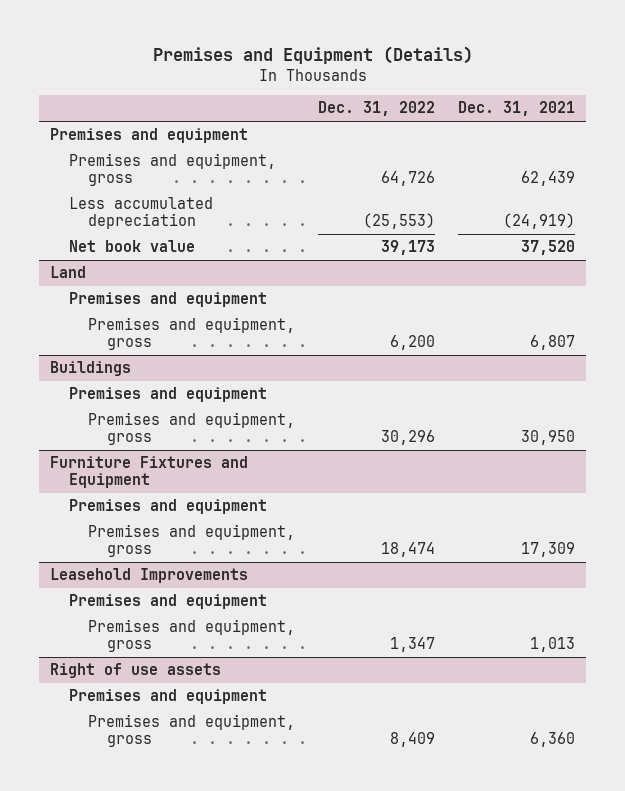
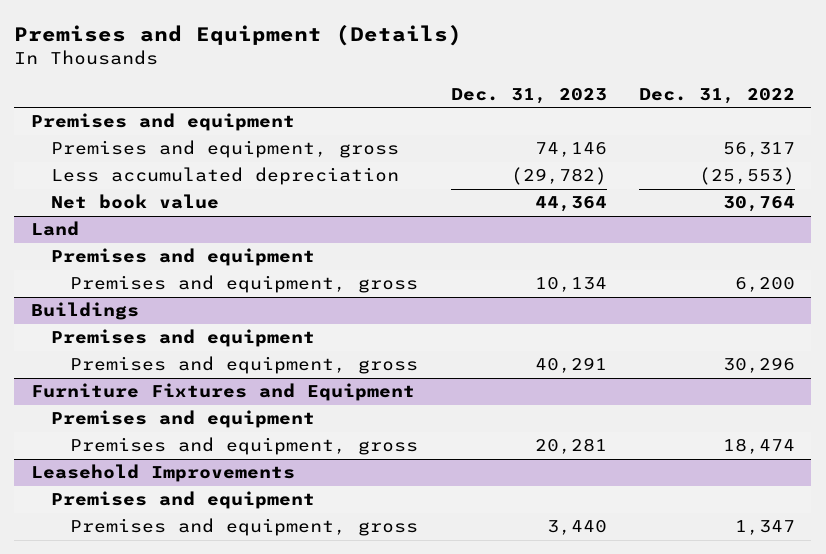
- | Dec. 31, 2022 | Dec. 31, 2021
+ | Dec. 31, 2023 | Dec. 31, 2022
- Premises and equipment, gross | 64,726 | 62,439
+ Premises and equipment, gross | 74,146 | 56,317
- Net book value | 39,173 | 37,520
+ Net book value | 44,364 | 30,764
- Right of use assets
- Premises and equipment
- Premises and equipment, gross | 8,409 | 6,360

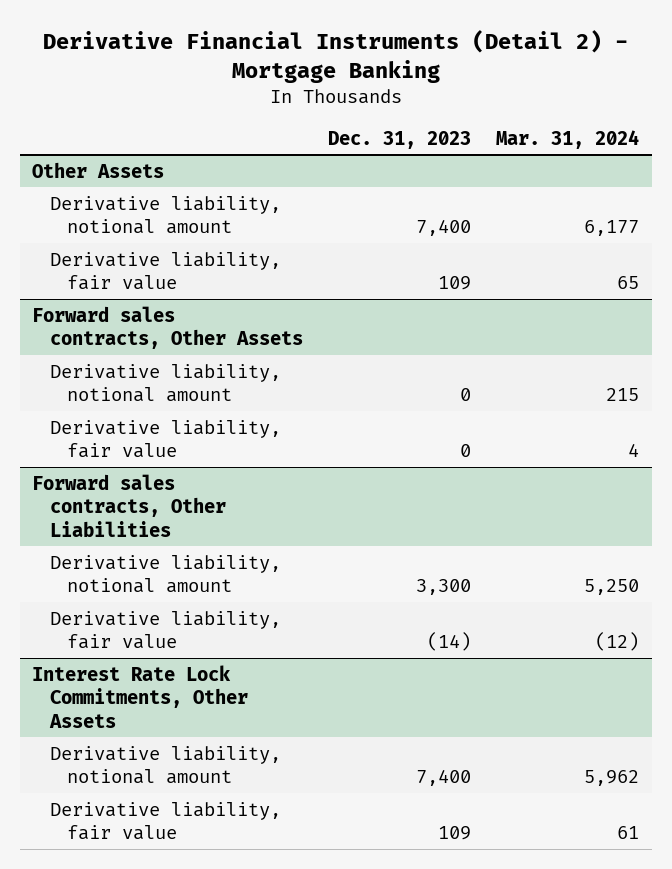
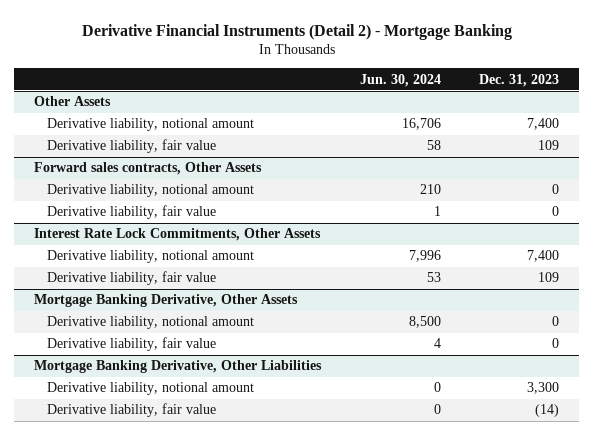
- | Dec. 31, 2023 | Mar. 31, 2024
+ | Jun. 30, 2024 | Dec. 31, 2023
- Forward sales contracts, Other Liabilities
- Derivative liability, notional amount | 3,300 | 5,250
- Derivative liability, fair value | (14) | (12)
+ Mortgage Banking Derivative, Other Assets
+ Derivative liability, notional amount | 8,500 | 0
+ Derivative liability, fair value | 4 | 0
+ Mortgage Banking Derivative, Other Liabilities
+ Derivative liability, notional amount | 0 | 3,300
+ Derivative liability, fair value | 0 | (14)

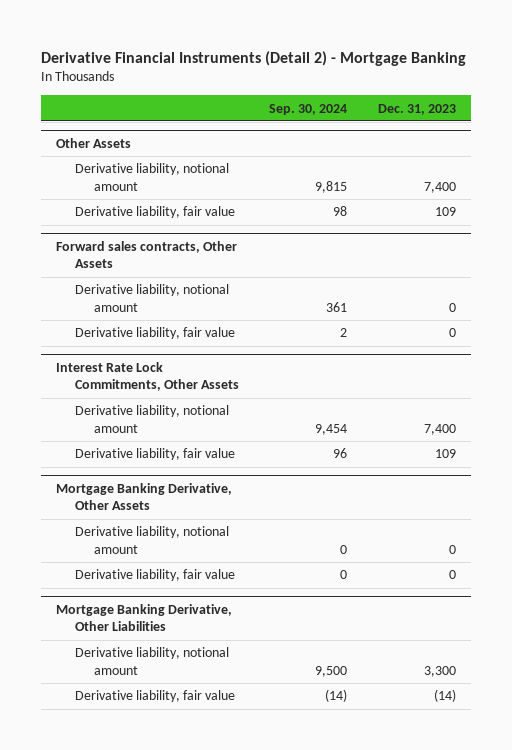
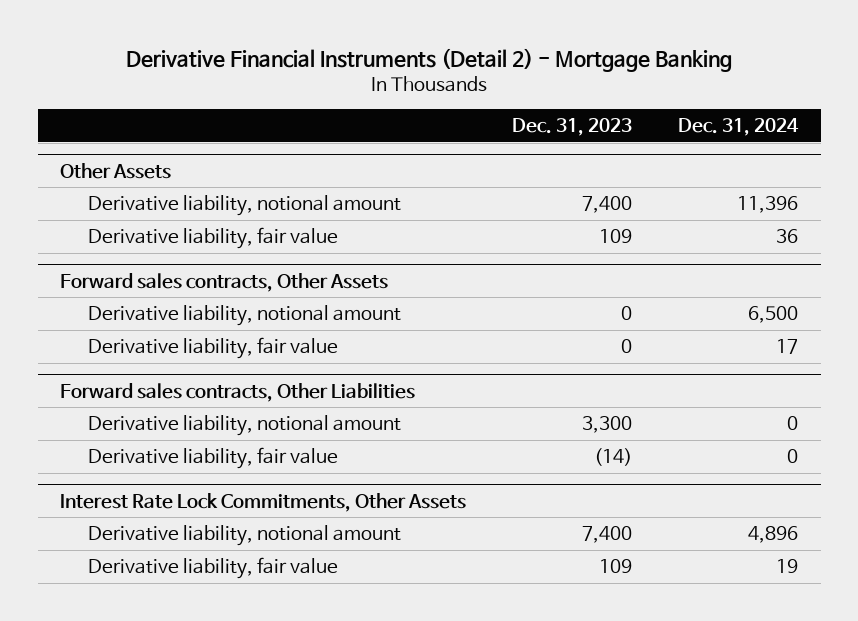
- | Sep. 30, 2024 | Dec. 31, 2023
+ | Dec. 31, 2023 | Dec. 31, 2024
+ Forward sales contracts, Other Liabilities
+ Derivative liability, notional amount | 3,300 | 0
+ Derivative liability, fair value | (14) | 0
- Mortgage Banking Derivative, Other Assets
- Derivative liability, notional amount | 0 | 0
- Derivative liability, fair value | 0 | 0
- Mortgage Banking Derivative, Other Liabilities
- Derivative liability, notional amount | 9,500 | 3,300
- Derivative liability, fair value | (14) | (14)

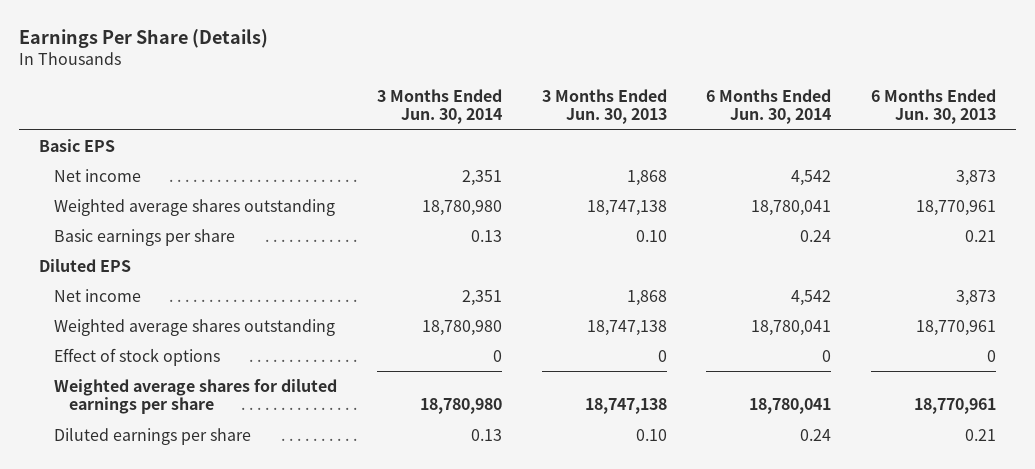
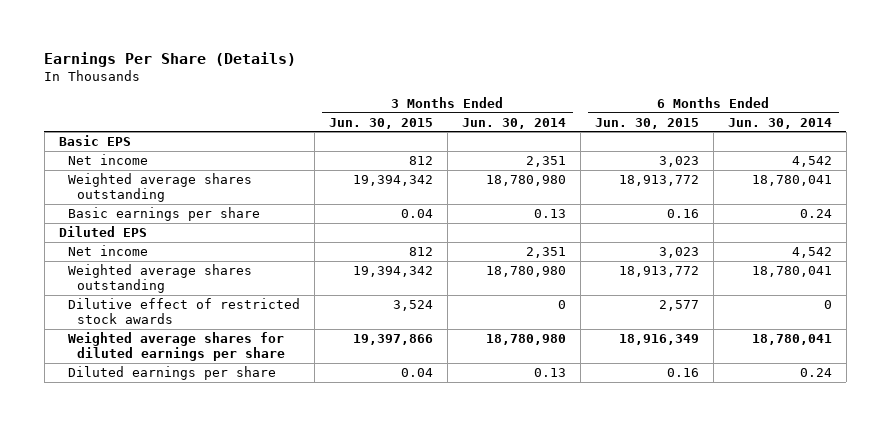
- | 3 Months Ended Jun. 30, 2014 | 3 Months Ended Jun. 30, 2013 | 6 Months Ended Jun. 30, 2014 | 6 Months Ended Jun. 30, 2013
+ | 3 Months Ended Jun. 30, 2015 | 3 Months Ended Jun. 30, 2014 | 6 Months Ended Jun. 30, 2015 | 6 Months Ended Jun. 30, 2014
- Effect of stock options | 0 | 0 | 0 | 0
+ Dilutive effect of restricted stock awards | 3,524 | 0 | 2,577 | 0

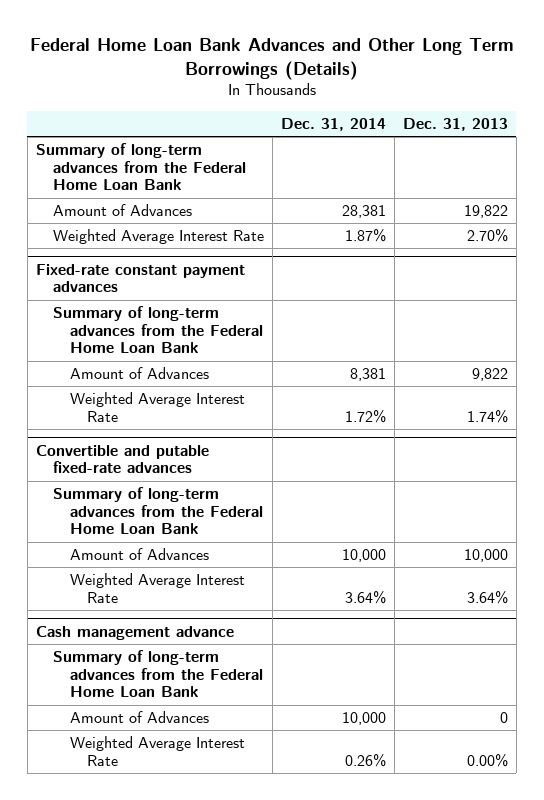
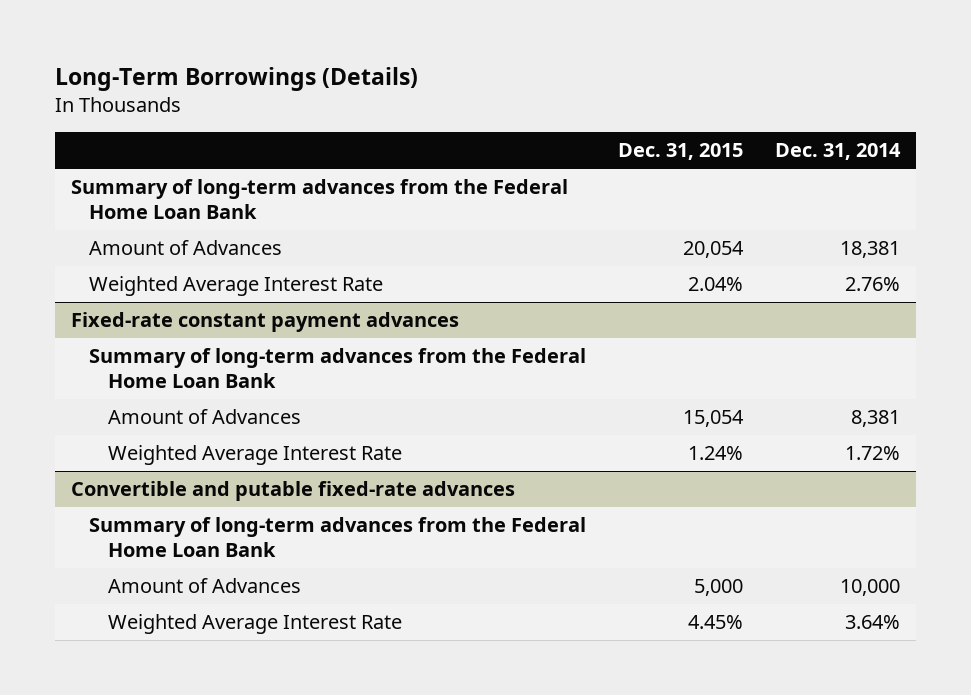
- Federal Home Loan Bank Advances and Other Long Term Borrowings (Details)
+ Long-Term Borrowings (Details)
- | Dec. 31, 2014 | Dec. 31, 2013
+ | Dec. 31, 2015 | Dec. 31, 2014
- Amount of Advances | 28,381 | 19,822
- Weighted Average Interest Rate | 1.87% | 2.70%
+ Amount of Advances | 20,054 | 18,381
+ Weighted Average Interest Rate | 2.04% | 2.76%
- Cash management advance
- Summary of long-term advances from the Federal Home Loan Bank
- Amount of Advances | 10,000 | 0
- Weighted Average Interest Rate | 0.26% | 0.00%

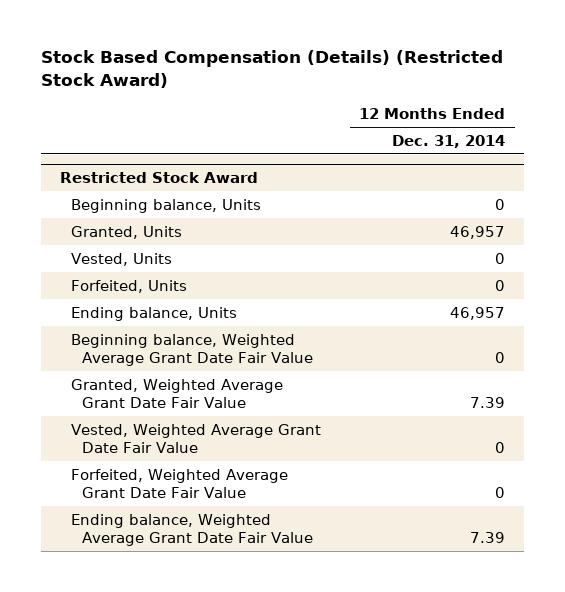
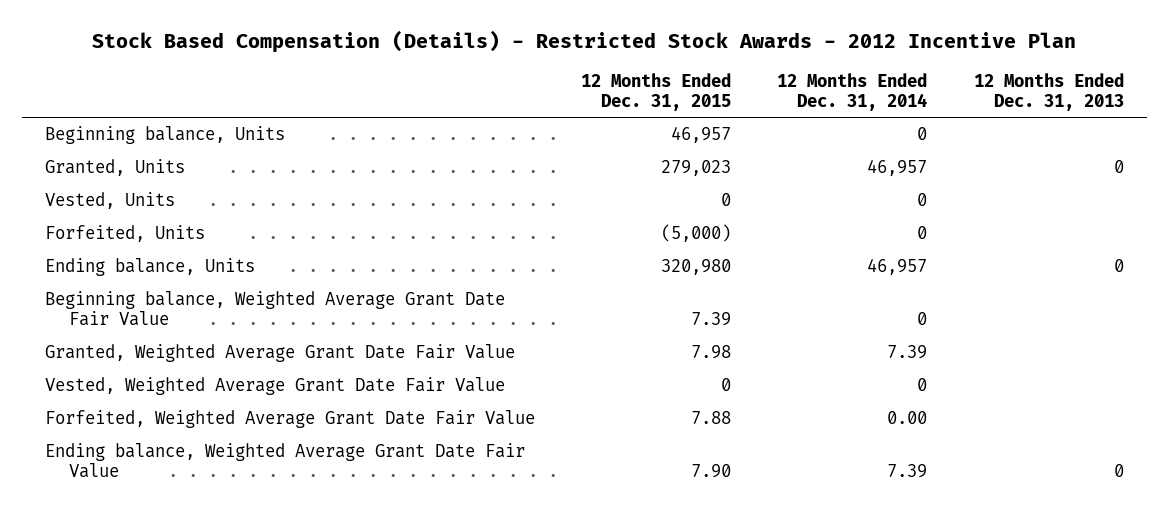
- Stock Based Compensation (Details) (Restricted Stock Award)
+ Stock Based Compensation (Details) - Restricted Stock Awards - 2012 Incentive Plan
- | 12 Months Ended Dec. 31, 2014
+ | 12 Months Ended Dec. 31, 2015 | 12 Months Ended Dec. 31, 2014 | 12 Months Ended Dec. 31, 2013
- Restricted Stock Award
- Forfeited, Weighted Average Grant Date Fair Value | 0
+ Forfeited, Weighted Average Grant Date Fair Value | 7.88 | 0.00 |

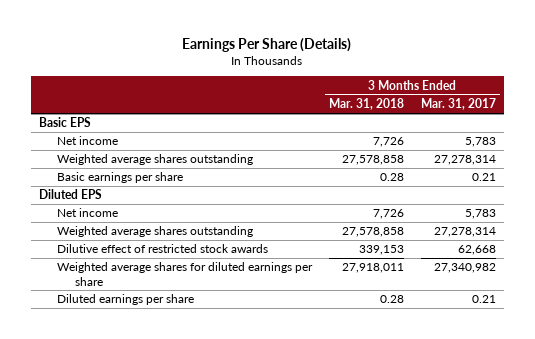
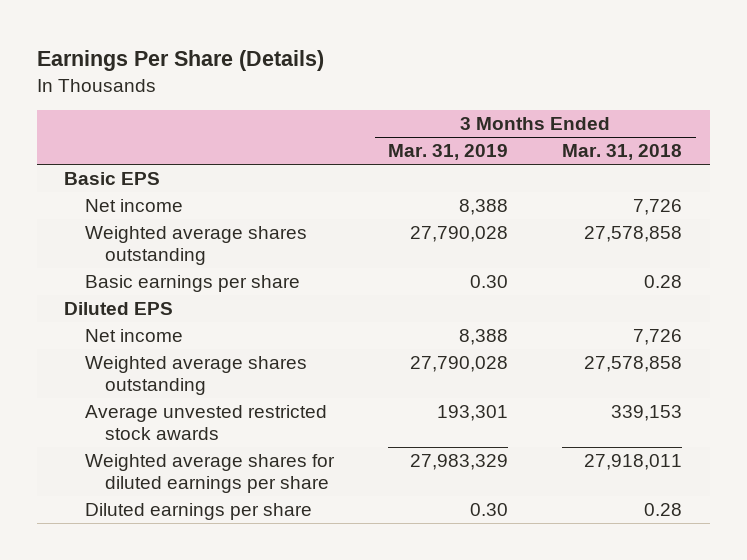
- | 3 Months Ended Mar. 31, 2018 | 3 Months Ended Mar. 31, 2017
+ | 3 Months Ended Mar. 31, 2019 | 3 Months Ended Mar. 31, 2018
- Dilutive effect of restricted stock awards | 339,153 | 62,668
+ Average unvested restricted stock awards | 193,301 | 339,153

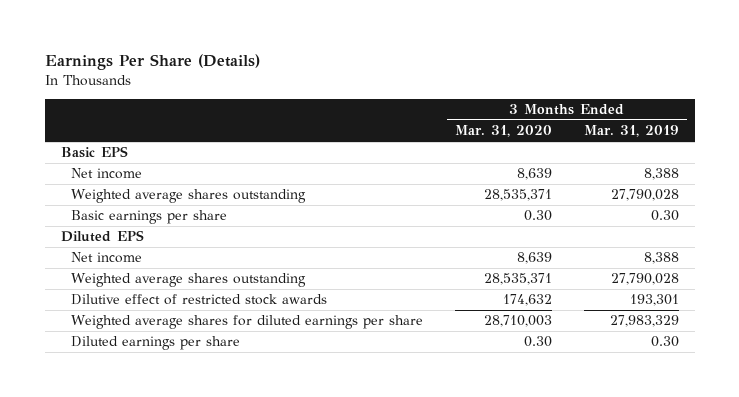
- | 3 Months Ended Mar. 31, 2019 | 3 Months Ended Mar. 31, 2018
+ | 3 Months Ended Mar. 31, 2020 | 3 Months Ended Mar. 31, 2019
- Average unvested restricted stock awards | 193,301 | 339,153
+ Dilutive effect of restricted stock awards | 174,632 | 193,301

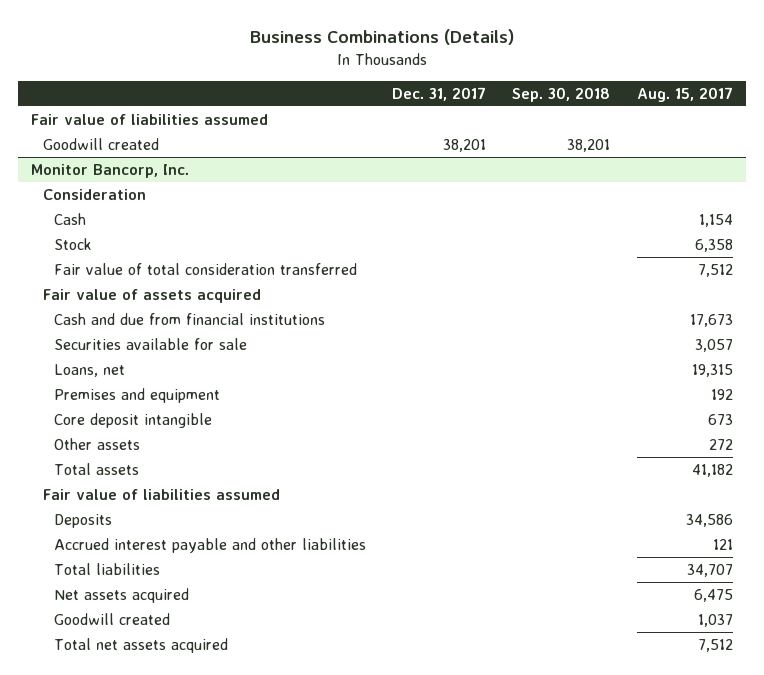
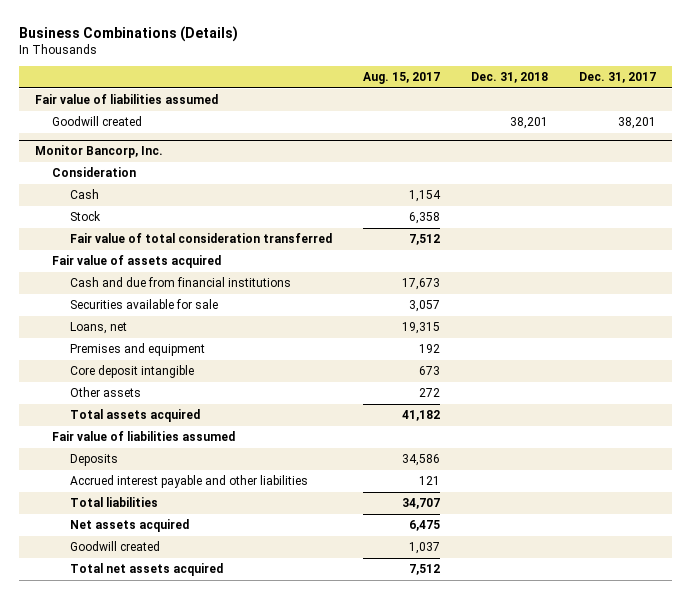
- | Dec. 31, 2017 | Sep. 30, 2018 | Aug. 15, 2017
+ | Aug. 15, 2017 | Dec. 31, 2018 | Dec. 31, 2017
@ Monitor Bancorp, Inc.
- Total assets | | | 41,182
+ Total assets acquired | 41,182 | |

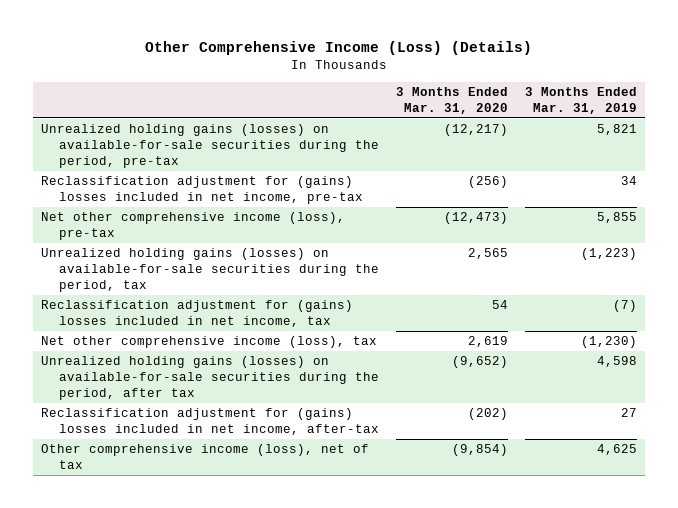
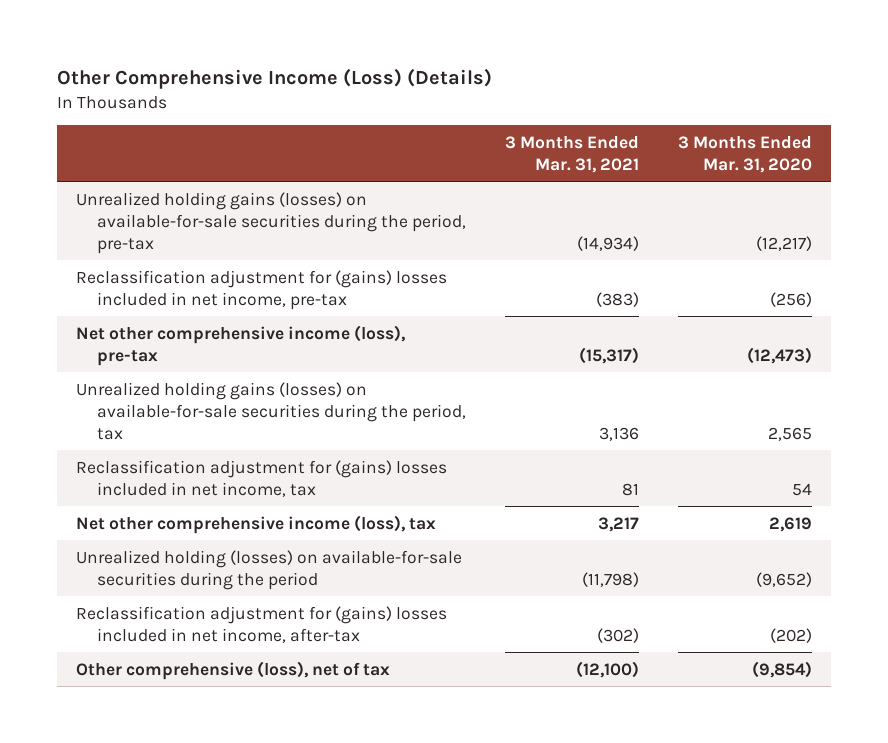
- | 3 Months Ended Mar. 31, 2020 | 3 Months Ended Mar. 31, 2019
+ | 3 Months Ended Mar. 31, 2021 | 3 Months Ended Mar. 31, 2020
- Unrealized holding gains (losses) on available-for-sale securities during the period, after tax | (9,652) | 4,598
+ Unrealized holding (losses) on available-for-sale securities during the period | (11,798) | (9,652)
- Other comprehensive income (loss), net of tax | (9,854) | 4,625
+ Other comprehensive (loss), net of tax | (12,100) | (9,854)

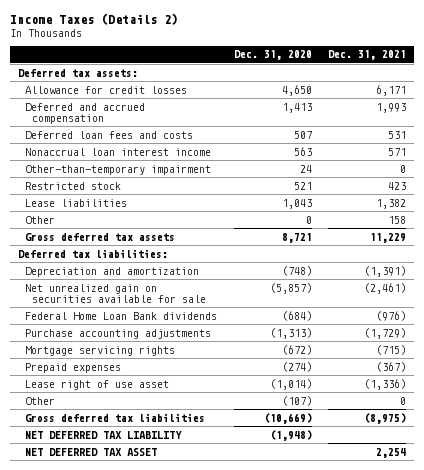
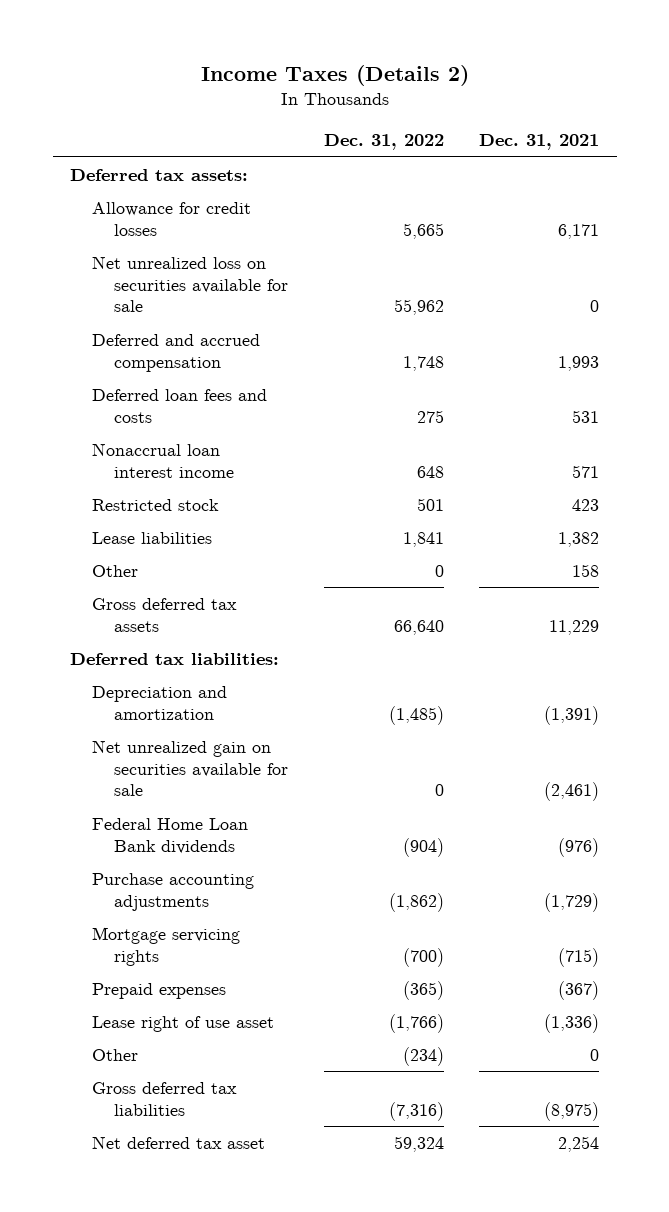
- | Dec. 31, 2020 | Dec. 31, 2021
+ | Dec. 31, 2022 | Dec. 31, 2021
+ Net unrealized loss on securities available for sale | 55,962 | 0
- Other-than-temporary impairment | 24 | 0
- NET DEFERRED TAX LIABILITY | (1,948) |
- NET DEFERRED TAX ASSET | | 2,254
+ Net deferred tax asset | 59,324 | 2,254

